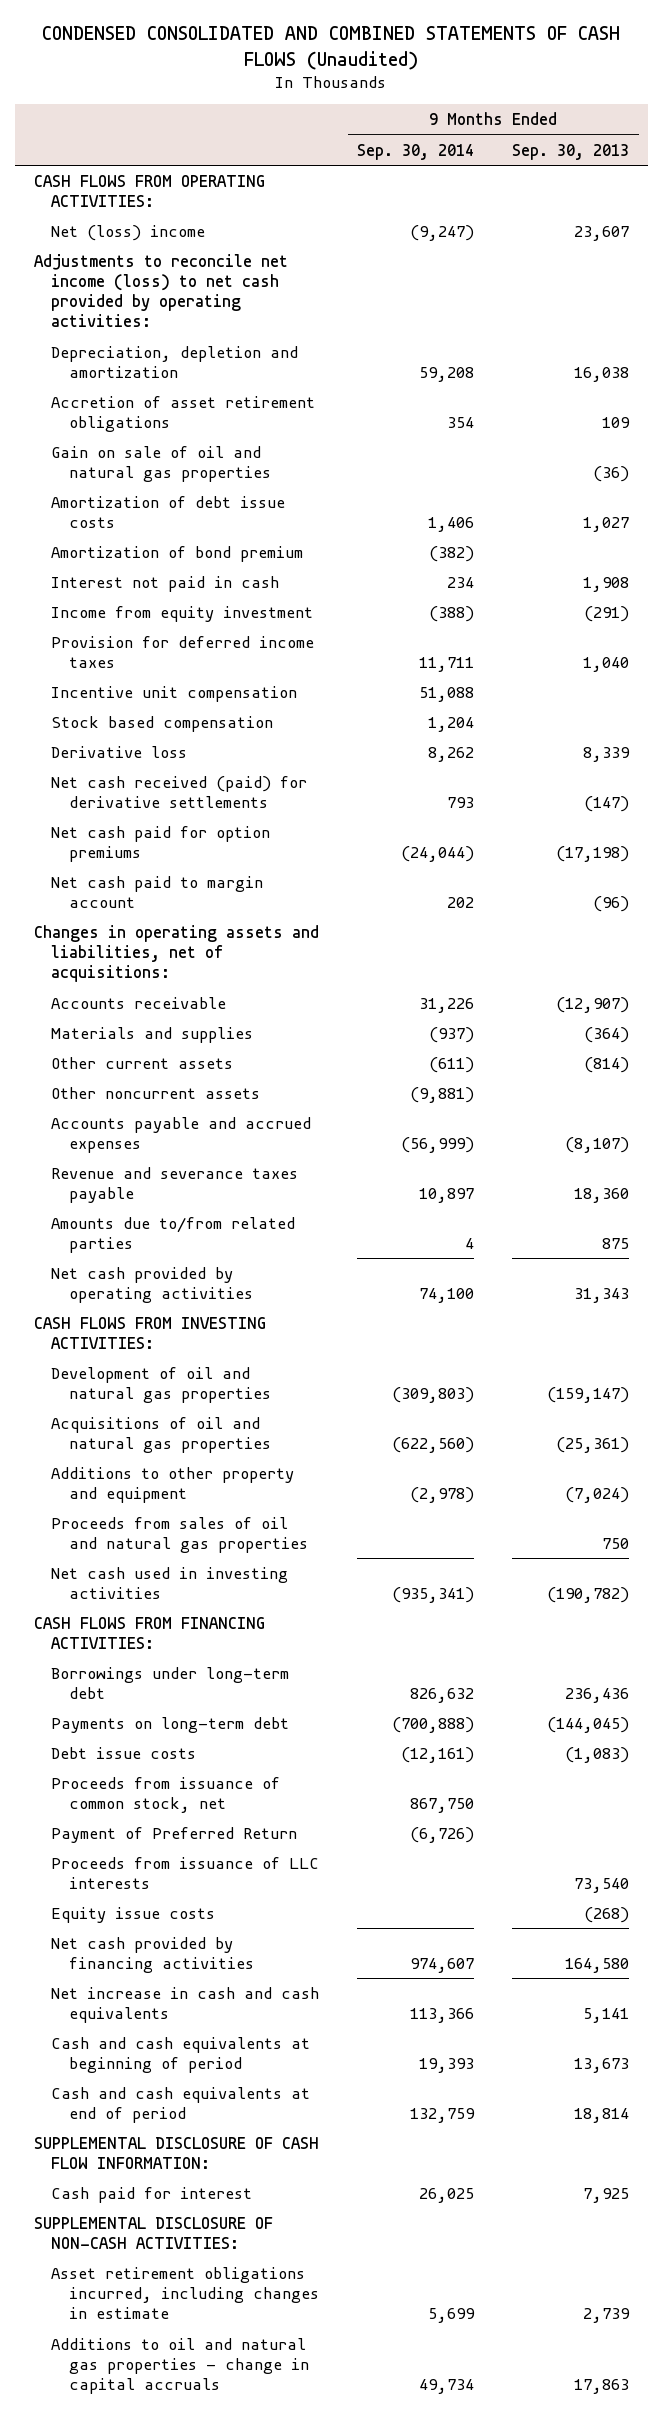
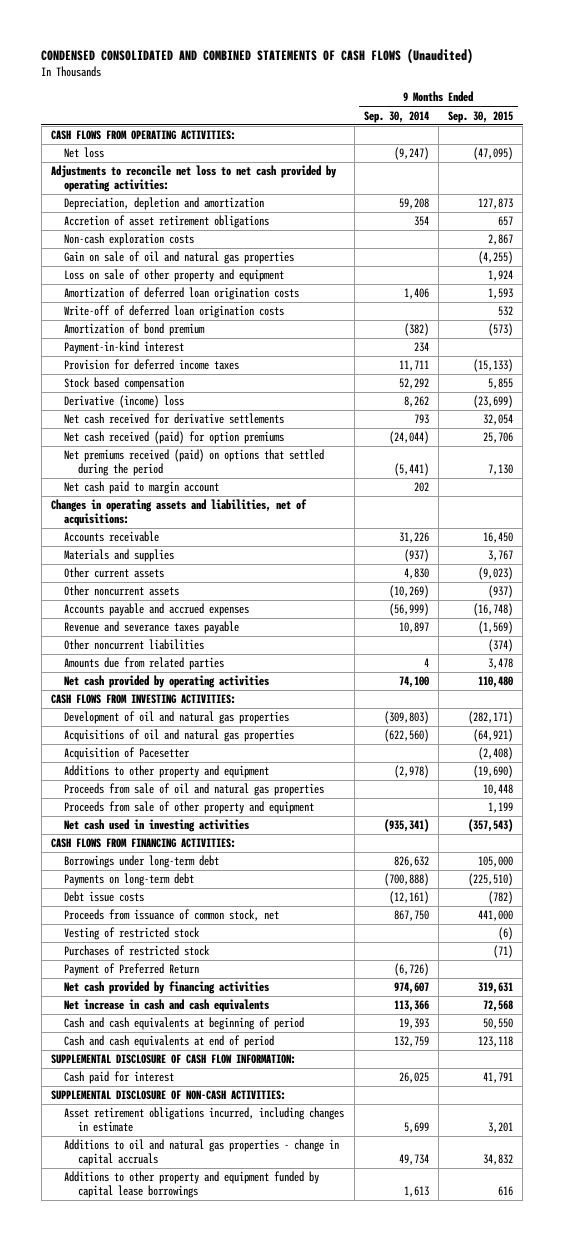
- | 9 Months Ended Sep. 30, 2014 | 9 Months Ended Sep. 30, 2013
+ | 9 Months Ended Sep. 30, 2014 | 9 Months Ended Sep. 30, 2015
- Net (loss) income | (9,247) | 23,607
- Adjustments to reconcile net income (loss) to net cash provided by operating activities:
+ Net loss | (9,247) | (47,095)
+ Adjustments to reconcile net loss to net cash provided by operating activities:
+ Non-cash exploration costs | | 2,867
- Amortization of debt issue costs | 1,406 | 1,027
+ Loss on sale of other property and equipment | | 1,924
+ Amortization of deferred loan origination costs | 1,406 | 1,593
+ Write-off of deferred loan origination costs | | 532
- Interest not paid in cash | 234 | 1,908
- Income from equity investment | (388) | (291)
+ Payment-in-kind interest | 234 |
- Incentive unit compensation | 51,088 |
- Stock based compensation | 1,204 |
- Derivative loss | 8,262 | 8,339
- Net cash received (paid) for derivative settlements | 793 | (147)
- Net cash paid for option premiums | (24,044) | (17,198)
+ Stock based compensation | 52,292 | 5,855
+ Derivative (income) loss | 8,262 | (23,699)
+ Net cash received for derivative settlements | 793 | 32,054
+ Net cash received (paid) for option premiums | (24,044) | 25,706
+ Net premiums received (paid) on options that settled during the period | (5,441) | 7,130
- Other current assets | (611) | (814)
- Other noncurrent assets | (9,881) |
+ Other current assets | 4,830 | (9,023)
+ Other noncurrent assets | (10,269) | (937)
- Amounts due to/from related parties | 4 | 875
+ Other noncurrent liabilities | | (374)
+ Amounts due from related parties | 4 | 3,478
+ Acquisition of Pacesetter | | (2,408)
- Proceeds from sales of oil and natural gas properties | | 750
+ Proceeds from sale of oil and natural gas properties | | 10,448
+ Proceeds from sale of other property and equipment | | 1,199
+ Vesting of restricted stock | | (6)
+ Purchases of restricted stock | | (71)
- Proceeds from issuance of LLC interests | | 73,540
- Equity issue costs | | (268)
+ Additions to other property and equipment funded by capital lease borrowings | 1,613 | 616

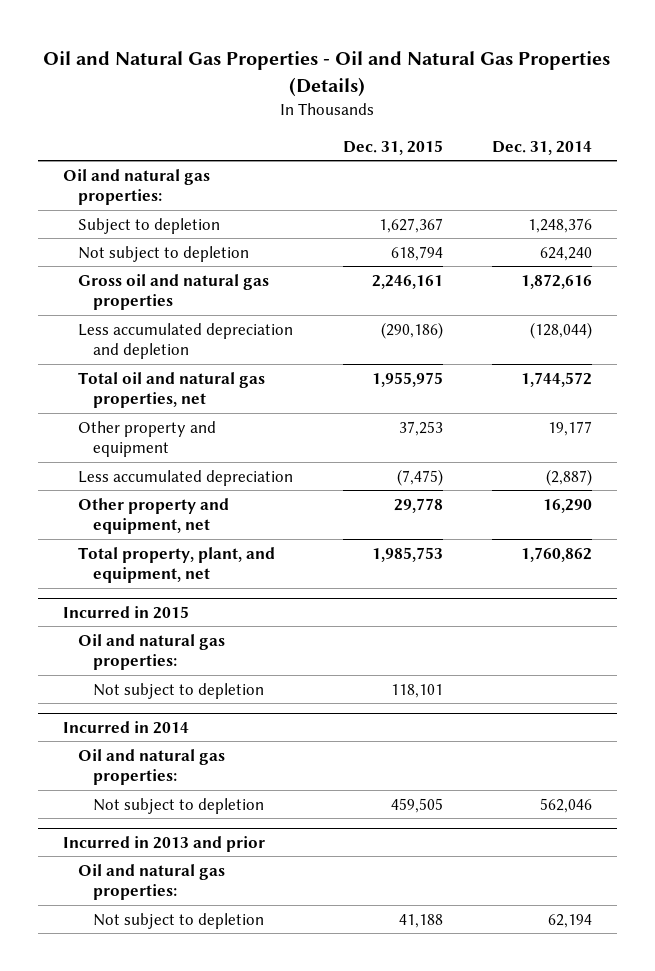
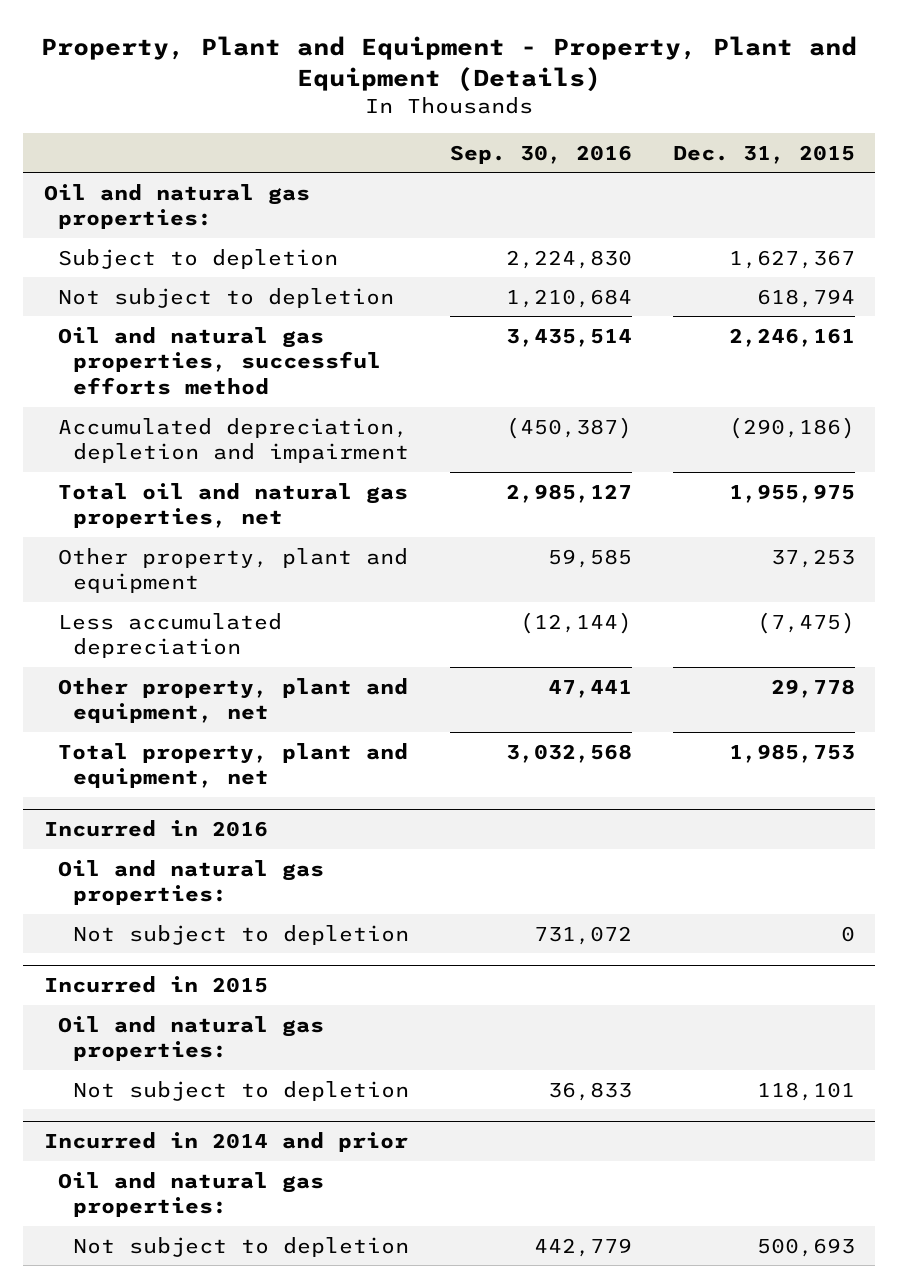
- Oil and Natural Gas Properties - Oil and Natural Gas Properties (Details)
+ Property, Plant and Equipment - Property, Plant and Equipment (Details)
- | Dec. 31, 2015 | Dec. 31, 2014
+ | Sep. 30, 2016 | Dec. 31, 2015
- Gross oil and natural gas properties | 2,246,161 | 1,872,616
- Less accumulated depreciation and depletion | (290,186) | (128,044)
+ Oil and natural gas properties, successful efforts method | 3,435,514 | 2,246,161
+ Accumulated depreciation, depletion and impairment | (450,387) | (290,186)
- Other property and equipment | 37,253 | 19,177
+ Other property, plant and equipment | 59,585 | 37,253
- Other property and equipment, net | 29,778 | 16,290
- Total property, plant, and equipment, net | 1,985,753 | 1,760,862
+ Other property, plant and equipment, net | 47,441 | 29,778
+ Total property, plant and equipment, net | 3,032,568 | 1,985,753
+ Incurred in 2016
+ Oil and natural gas properties:
+ Not subject to depletion | 731,072 | 0
- Incurred in 2014
- Oil and natural gas properties:
- Not subject to depletion | 459,505 | 562,046
- Incurred in 2013 and prior
+ Incurred in 2014 and prior
- Not subject to depletion | 41,188 | 62,194
+ Not subject to depletion | 442,779 | 500,693

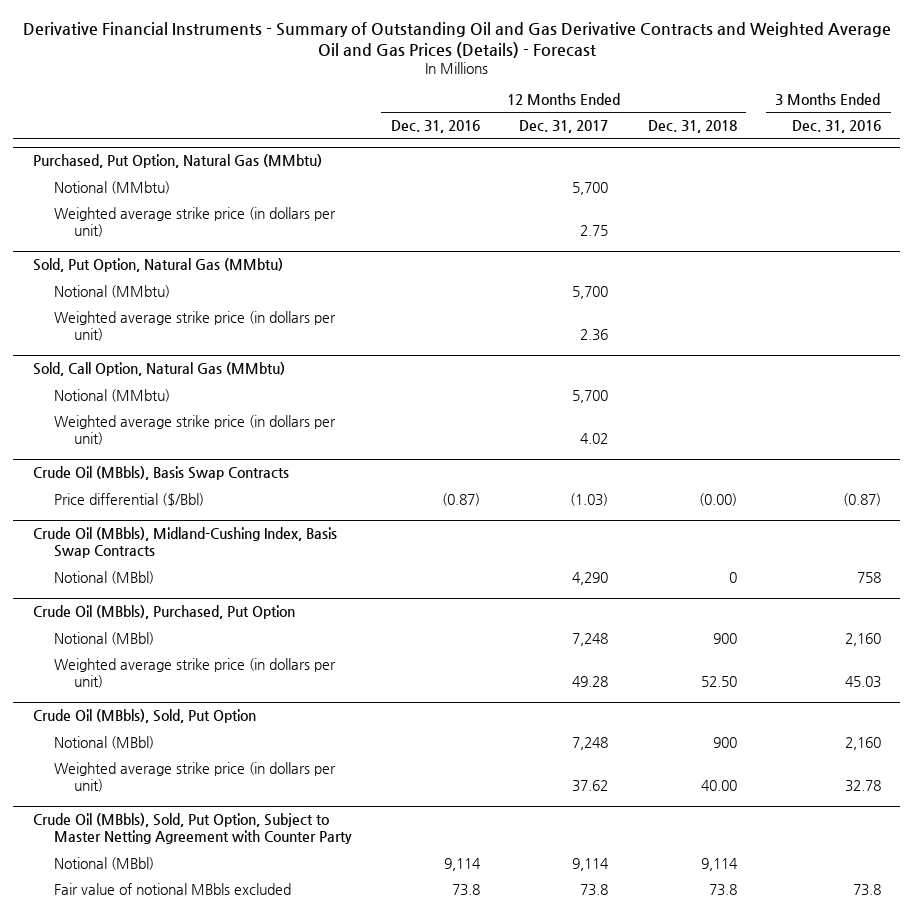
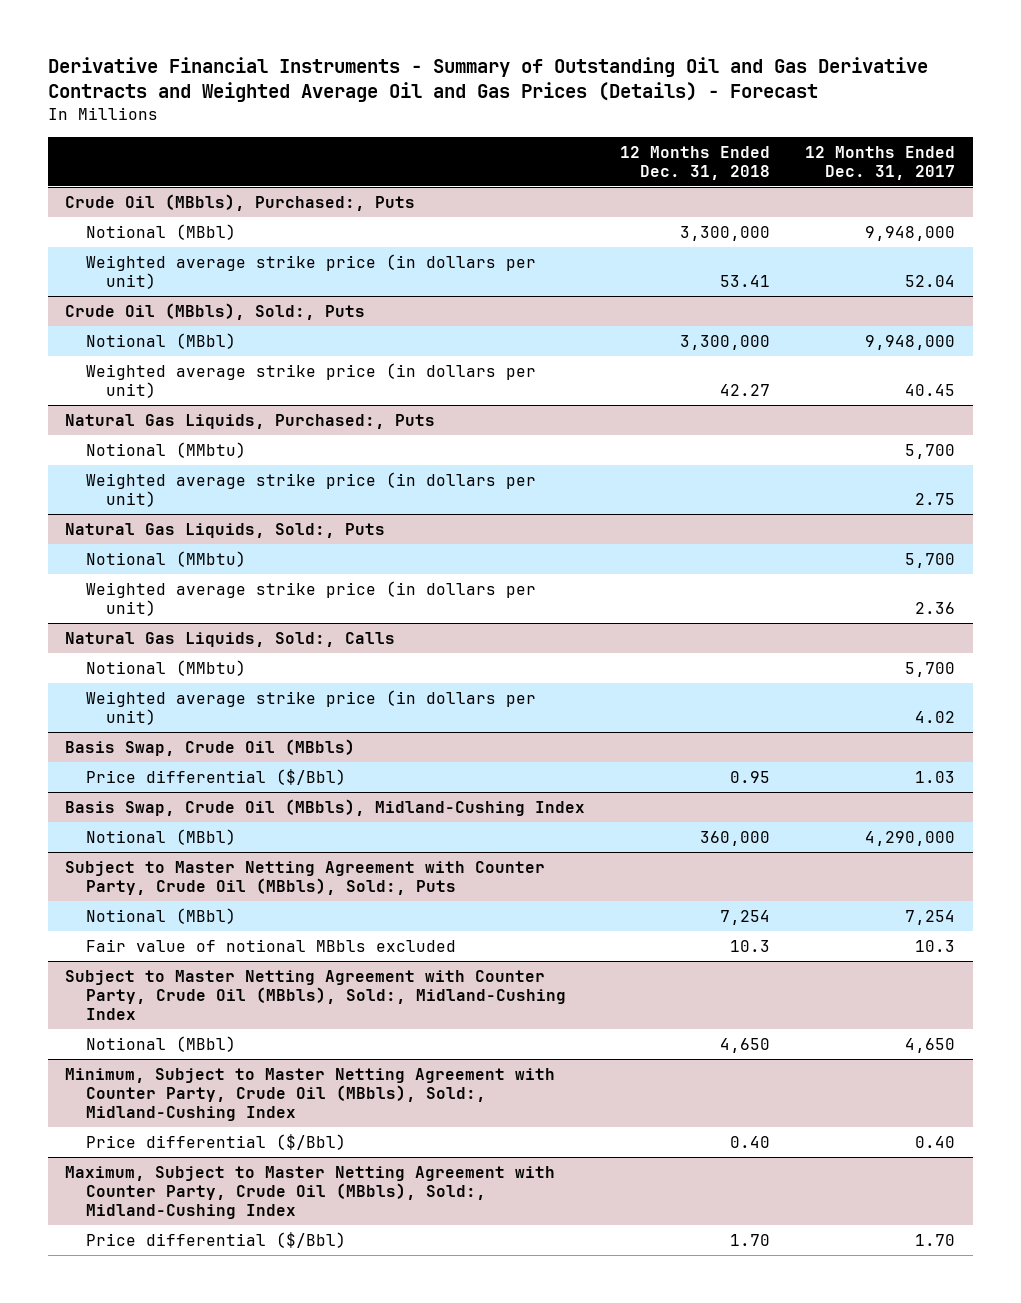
- | 12 Months Ended Dec. 31, 2016 | 12 Months Ended Dec. 31, 2017 | 12 Months Ended Dec. 31, 2018 | 3 Months Ended Dec. 31, 2016
+ | 12 Months Ended Dec. 31, 2018 | 12 Months Ended Dec. 31, 2017
- Purchased, Put Option, Natural Gas (MMbtu)
+ Crude Oil (MBbls), Purchased:, Puts
+ Notional (MBbl) | 3,300,000 | 9,948,000
+ Weighted average strike price (in dollars per unit) | 53.41 | 52.04
+ Crude Oil (MBbls), Sold:, Puts
+ Notional (MBbl) | 3,300,000 | 9,948,000
+ Weighted average strike price (in dollars per unit) | 42.27 | 40.45
+ Natural Gas Liquids, Purchased:, Puts
- Sold, Put Option, Natural Gas (MMbtu)
+ Natural Gas Liquids, Sold:, Puts
- Sold, Call Option, Natural Gas (MMbtu)
+ Natural Gas Liquids, Sold:, Calls
- Crude Oil (MBbls), Basis Swap Contracts
- Price differential ($/Bbl) | (0.87) | (1.03) | (0.00) | (0.87)
- Crude Oil (MBbls), Midland-Cushing Index, Basis Swap Contracts
- Notional (MBbl) | | 4,290 | 0 | 758
- Crude Oil (MBbls), Purchased, Put Option
- Notional (MBbl) | | 7,248 | 900 | 2,160
- Weighted average strike price (in dollars per unit) | | 49.28 | 52.50 | 45.03
- Crude Oil (MBbls), Sold, Put Option
- Notional (MBbl) | | 7,248 | 900 | 2,160
- Weighted average strike price (in dollars per unit) | | 37.62 | 40.00 | 32.78
- Crude Oil (MBbls), Sold, Put Option, Subject to Master Netting Agreement with Counter Party
- Notional (MBbl) | 9,114 | 9,114 | 9,114 |
- Fair value of notional MBbls excluded | 73.8 | 73.8 | 73.8 | 73.8
+ Basis Swap, Crude Oil (MBbls)
+ Price differential ($/Bbl) | 0.95 | 1.03
+ Basis Swap, Crude Oil (MBbls), Midland-Cushing Index
+ Notional (MBbl) | 360,000 | 4,290,000
+ Subject to Master Netting Agreement with Counter Party, Crude Oil (MBbls), Sold:, Puts
+ Notional (MBbl) | 7,254 | 7,254
+ Fair value of notional MBbls excluded | 10.3 | 10.3
+ Subject to Master Netting Agreement with Counter Party, Crude Oil (MBbls), Sold:, Midland-Cushing Index
+ Notional (MBbl) | 4,650 | 4,650
+ Minimum, Subject to Master Netting Agreement with Counter Party, Crude Oil (MBbls), Sold:, Midland-Cushing Index
+ Price differential ($/Bbl) | 0.40 | 0.40
+ Maximum, Subject to Master Netting Agreement with Counter Party, Crude Oil (MBbls), Sold:, Midland-Cushing Index
+ Price differential ($/Bbl) | 1.70 | 1.70

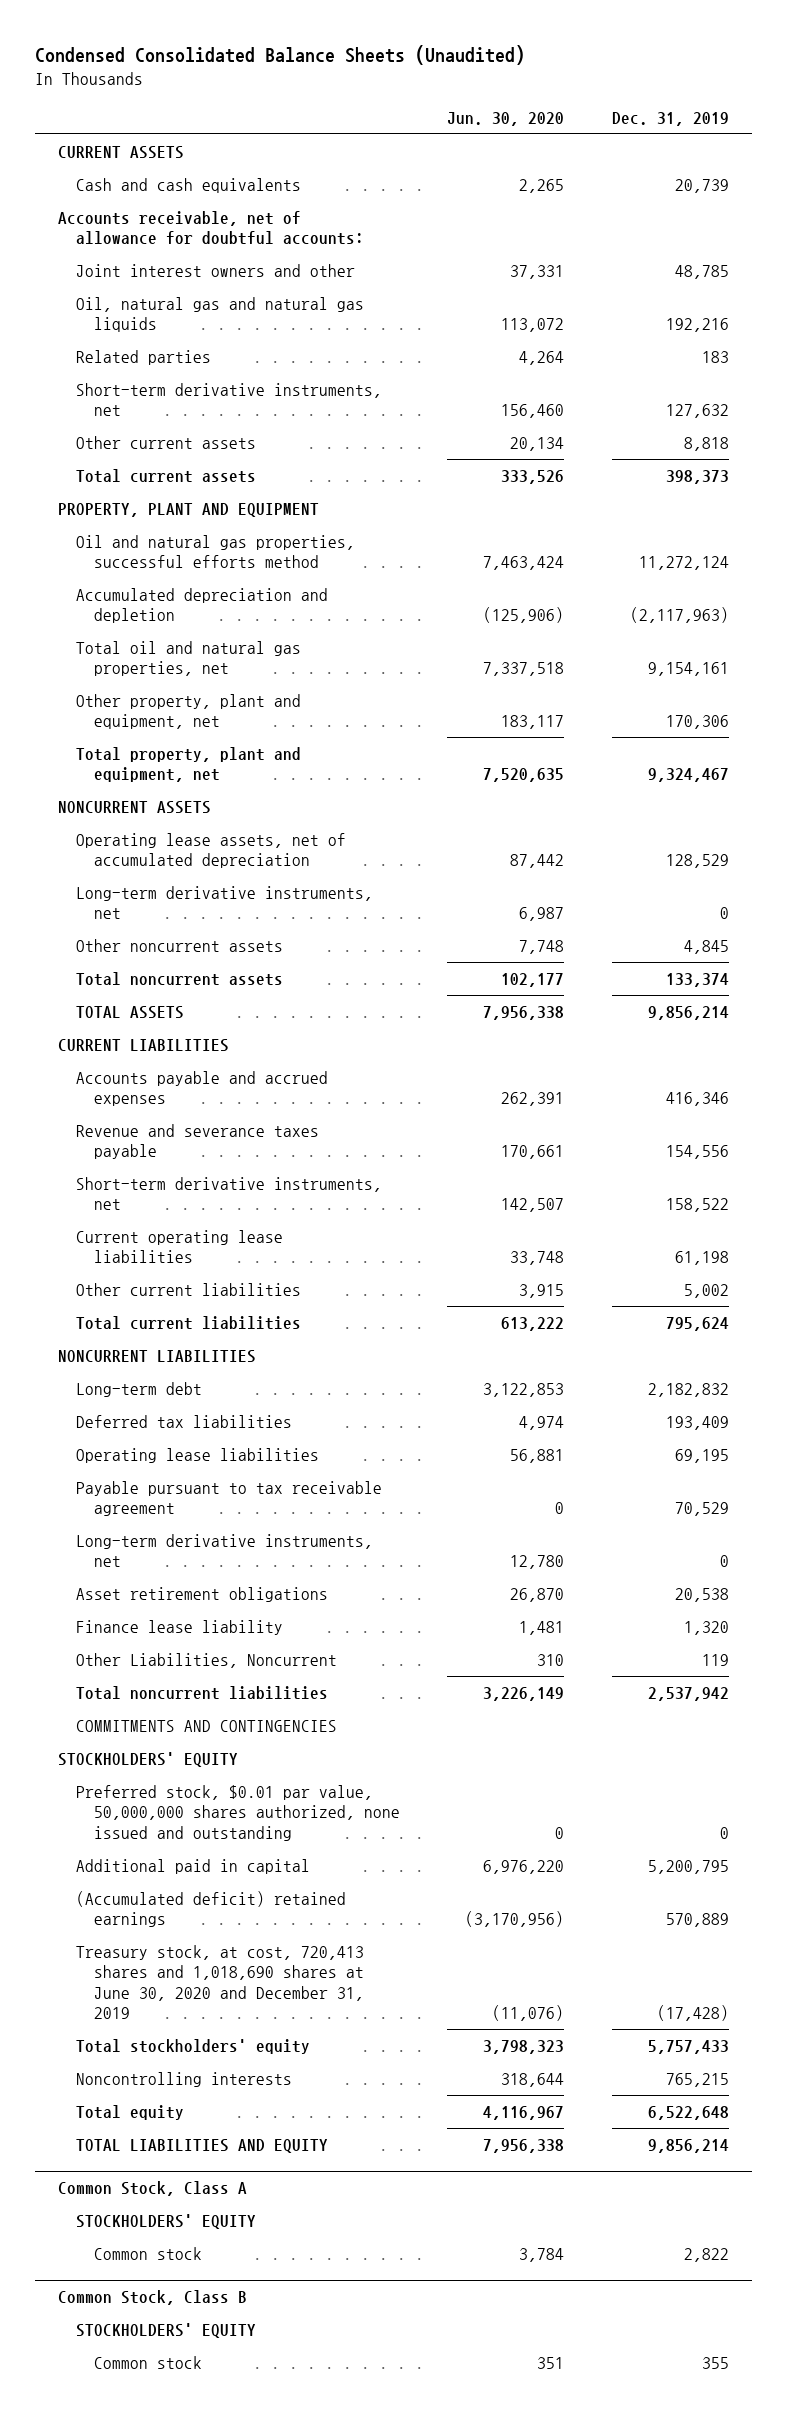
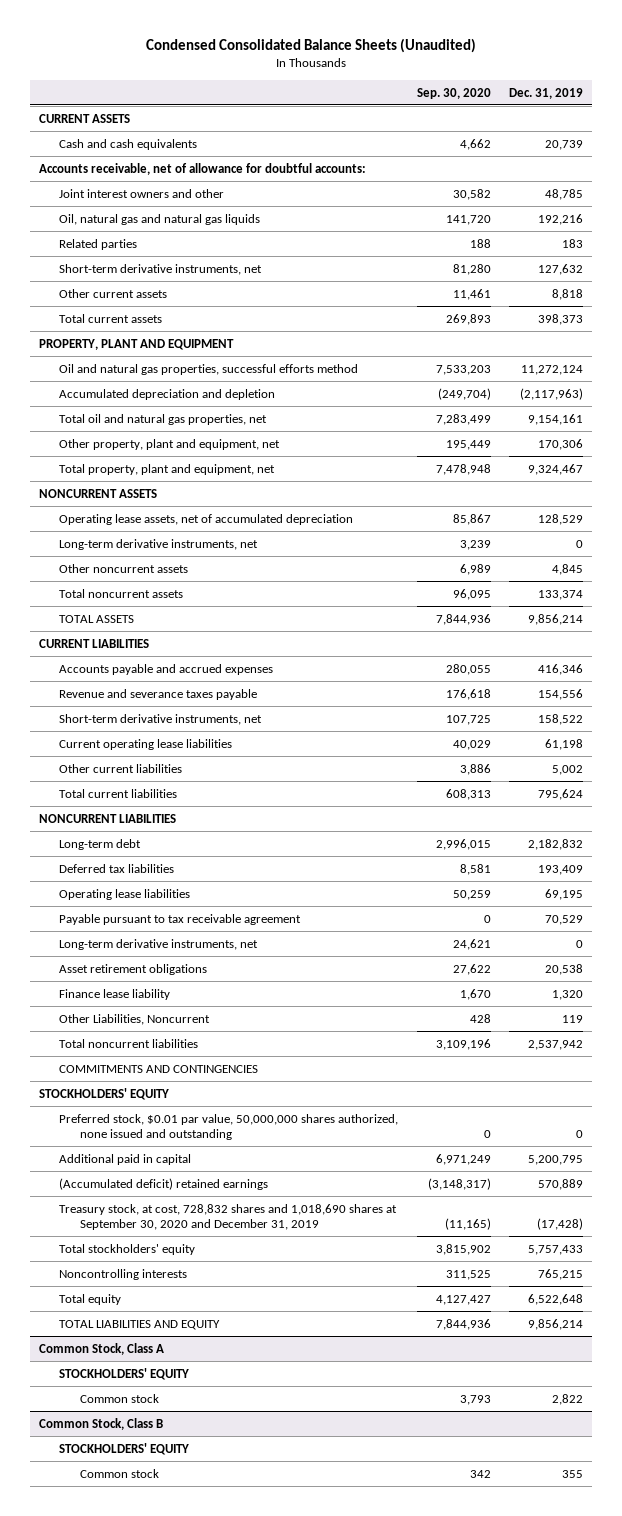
- | Jun. 30, 2020 | Dec. 31, 2019
+ | Sep. 30, 2020 | Dec. 31, 2019
- Treasury stock, at cost, 720,413 shares and 1,018,690 shares at June 30, 2020 and December 31, 2019 | (11,076) | (17,428)
+ Treasury stock, at cost, 728,832 shares and 1,018,690 shares at September 30, 2020 and December 31, 2019 | (11,165) | (17,428)

